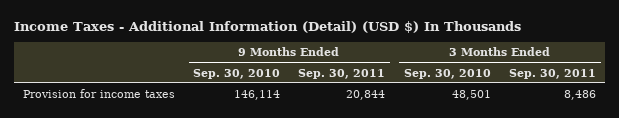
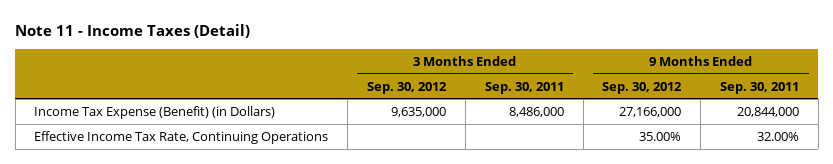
- Income Taxes - Additional Information (Detail) (USD $) In Thousands
+ Note 11 - Income Taxes (Detail)
- | 9 Months Ended Sep. 30, 2010 | 9 Months Ended Sep. 30, 2011 | 3 Months Ended Sep. 30, 2010 | 3 Months Ended Sep. 30, 2011
+ | 3 Months Ended Sep. 30, 2012 | 3 Months Ended Sep. 30, 2011 | 9 Months Ended Sep. 30, 2012 | 9 Months Ended Sep. 30, 2011
- Provision for income taxes | 146,114 | 20,844 | 48,501 | 8,486
+ Income Tax Expense (Benefit) (in Dollars) | 9,635,000 | 8,486,000 | 27,166,000 | 20,844,000
+ Effective Income Tax Rate, Continuing Operations | | | 35.00% | 32.00%

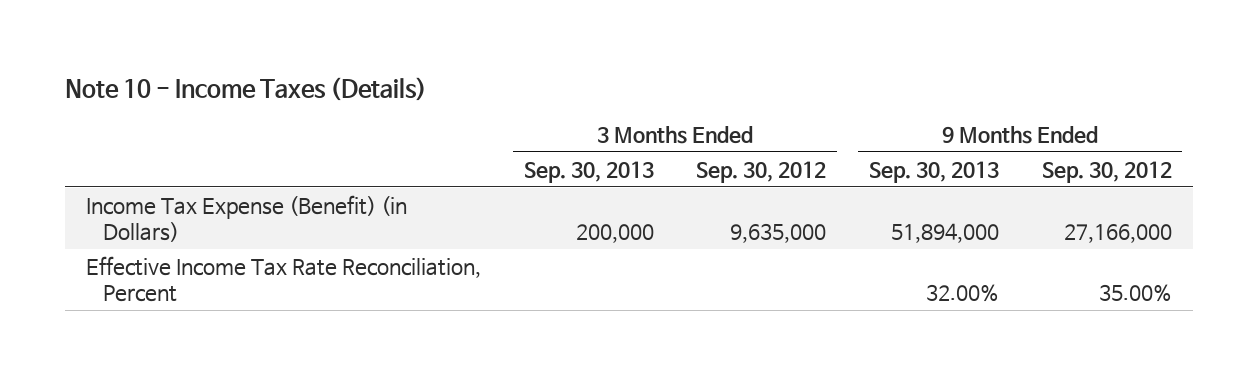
- Note 11 - Income Taxes (Detail)
+ Note 10 - Income Taxes (Details)
- | 3 Months Ended Sep. 30, 2012 | 3 Months Ended Sep. 30, 2011 | 9 Months Ended Sep. 30, 2012 | 9 Months Ended Sep. 30, 2011
+ | 3 Months Ended Sep. 30, 2013 | 3 Months Ended Sep. 30, 2012 | 9 Months Ended Sep. 30, 2013 | 9 Months Ended Sep. 30, 2012
- Effective Income Tax Rate, Continuing Operations | | | 35.00% | 32.00%
+ Effective Income Tax Rate Reconciliation, Percent | | | 32.00% | 35.00%

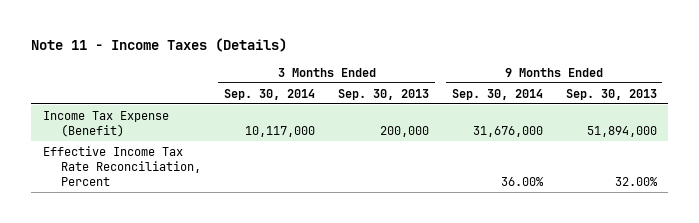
- Note 10 - Income Taxes (Details)
+ Note 11 - Income Taxes (Details)
- | 3 Months Ended Sep. 30, 2013 | 3 Months Ended Sep. 30, 2012 | 9 Months Ended Sep. 30, 2013 | 9 Months Ended Sep. 30, 2012
+ | 3 Months Ended Sep. 30, 2014 | 3 Months Ended Sep. 30, 2013 | 9 Months Ended Sep. 30, 2014 | 9 Months Ended Sep. 30, 2013
- Income Tax Expense (Benefit) (in Dollars) | 200,000 | 9,635,000 | 51,894,000 | 27,166,000
+ Income Tax Expense (Benefit) | 10,117,000 | 200,000 | 31,676,000 | 51,894,000

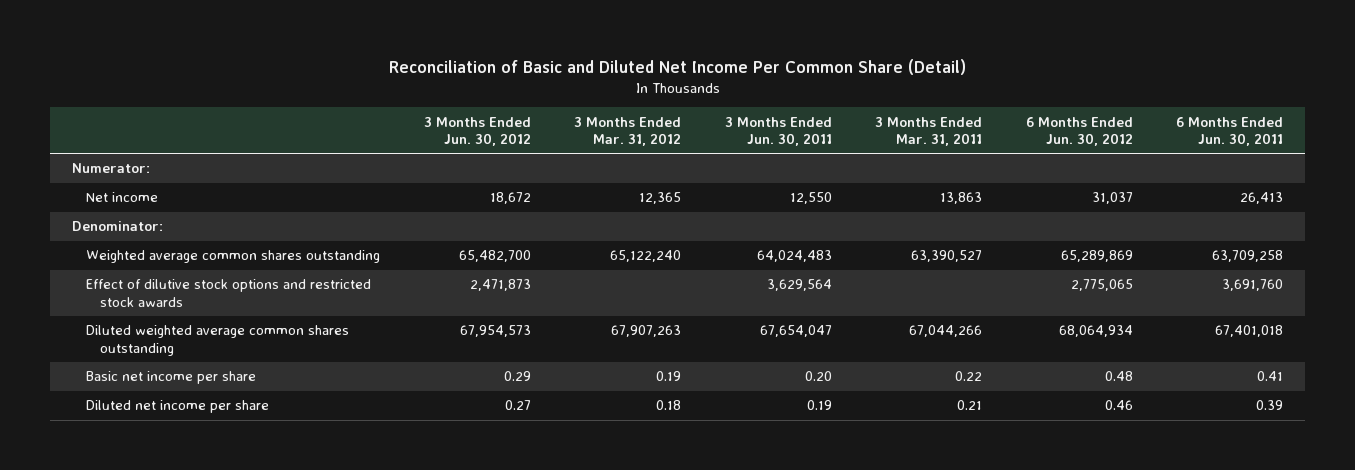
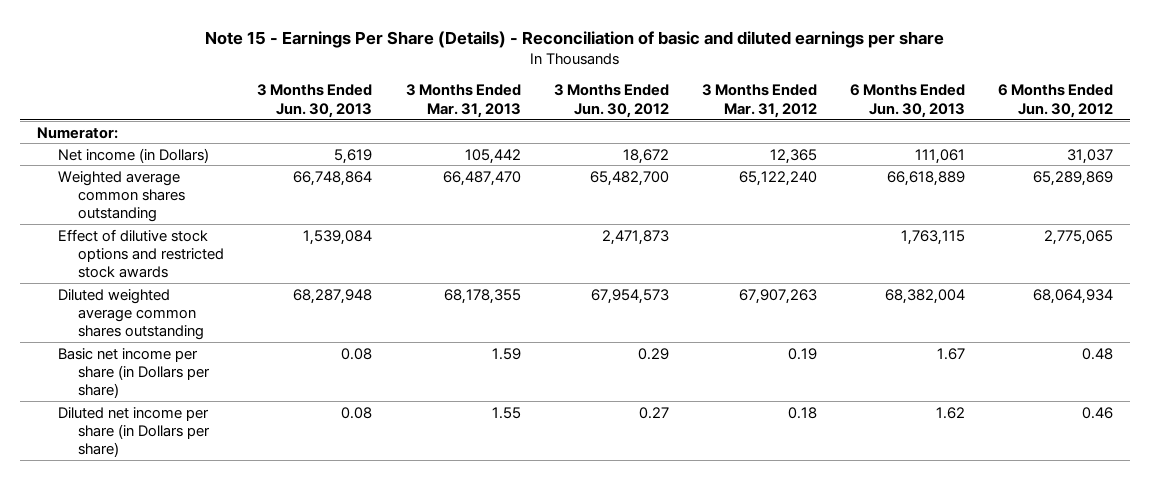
- Reconciliation of Basic and Diluted Net Income Per Common Share (Detail)
+ Note 15 - Earnings Per Share (Details) - Reconciliation of basic and diluted earnings per share
- | 3 Months Ended Jun. 30, 2012 | 3 Months Ended Mar. 31, 2012 | 3 Months Ended Jun. 30, 2011 | 3 Months Ended Mar. 31, 2011 | 6 Months Ended Jun. 30, 2012 | 6 Months Ended Jun. 30, 2011
+ | 3 Months Ended Jun. 30, 2013 | 3 Months Ended Mar. 31, 2013 | 3 Months Ended Jun. 30, 2012 | 3 Months Ended Mar. 31, 2012 | 6 Months Ended Jun. 30, 2013 | 6 Months Ended Jun. 30, 2012
- Net income | 18,672 | 12,365 | 12,550 | 13,863 | 31,037 | 26,413
- Denominator:
+ Net income (in Dollars) | 5,619 | 105,442 | 18,672 | 12,365 | 111,061 | 31,037
- Basic net income per share | 0.29 | 0.19 | 0.20 | 0.22 | 0.48 | 0.41
- Diluted net income per share | 0.27 | 0.18 | 0.19 | 0.21 | 0.46 | 0.39
+ Basic net income per share (in Dollars per share) | 0.08 | 1.59 | 0.29 | 0.19 | 1.67 | 0.48
+ Diluted net income per share (in Dollars per share) | 0.08 | 1.55 | 0.27 | 0.18 | 1.62 | 0.46

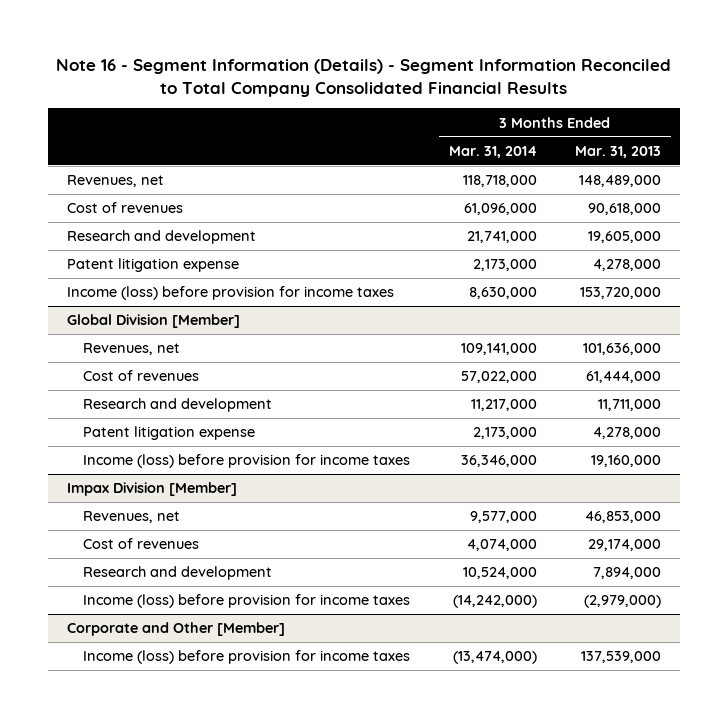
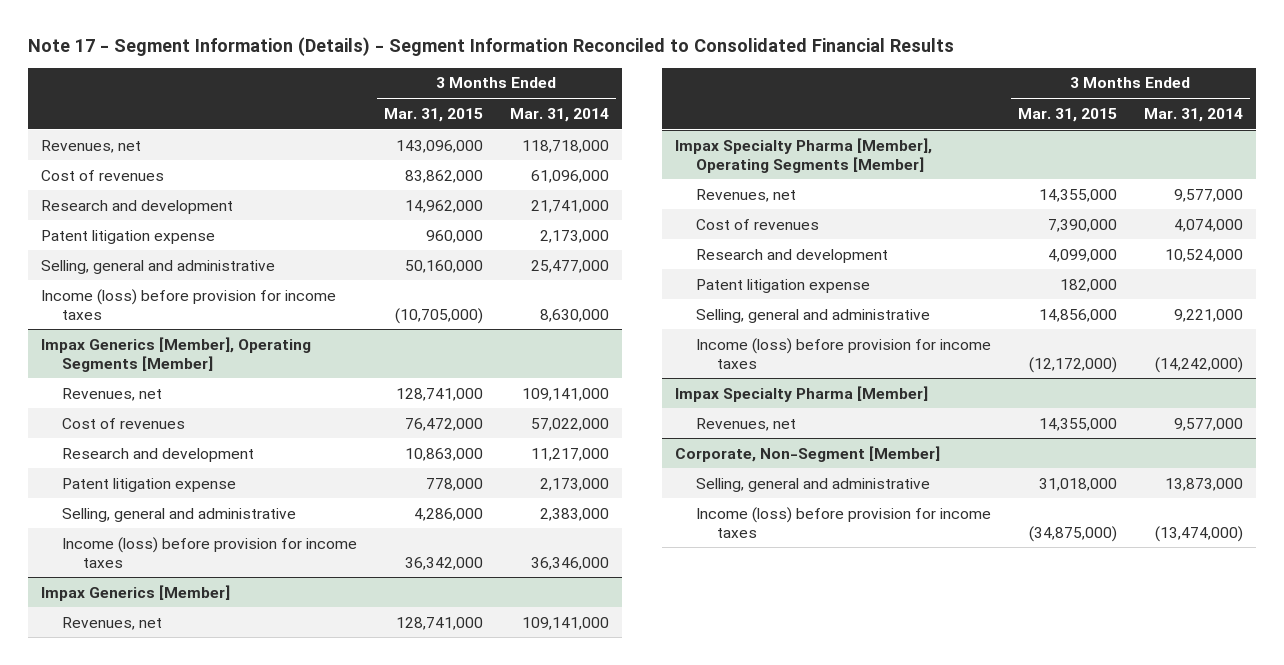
- Note 16 - Segment Information (Details) - Segment Information Reconciled to Total Company Consolidated Financial Results
+ Note 17 - Segment Information (Details) - Segment Information Reconciled to Consolidated Financial Results
- | 3 Months Ended Mar. 31, 2014 | 3 Months Ended Mar. 31, 2013
+ | 3 Months Ended Mar. 31, 2015 | 3 Months Ended Mar. 31, 2014
+ Selling, general and administrative | 50,160,000 | 25,477,000
- Global Division [Member]
+ Impax Generics [Member], Operating Segments [Member]
+ Selling, general and administrative | 4,286,000 | 2,383,000
- Impax Division [Member]
+ Impax Generics [Member]
+ Revenues, net | 128,741,000 | 109,141,000
+ Impax Specialty Pharma [Member], Operating Segments [Member]
+ Patent litigation expense | 182,000 |
+ Selling, general and administrative | 14,856,000 | 9,221,000
- Corporate and Other [Member]
+ Impax Specialty Pharma [Member]
+ Revenues, net | 14,355,000 | 9,577,000
+ Corporate, Non-Segment [Member]
+ Selling, general and administrative | 31,018,000 | 13,873,000

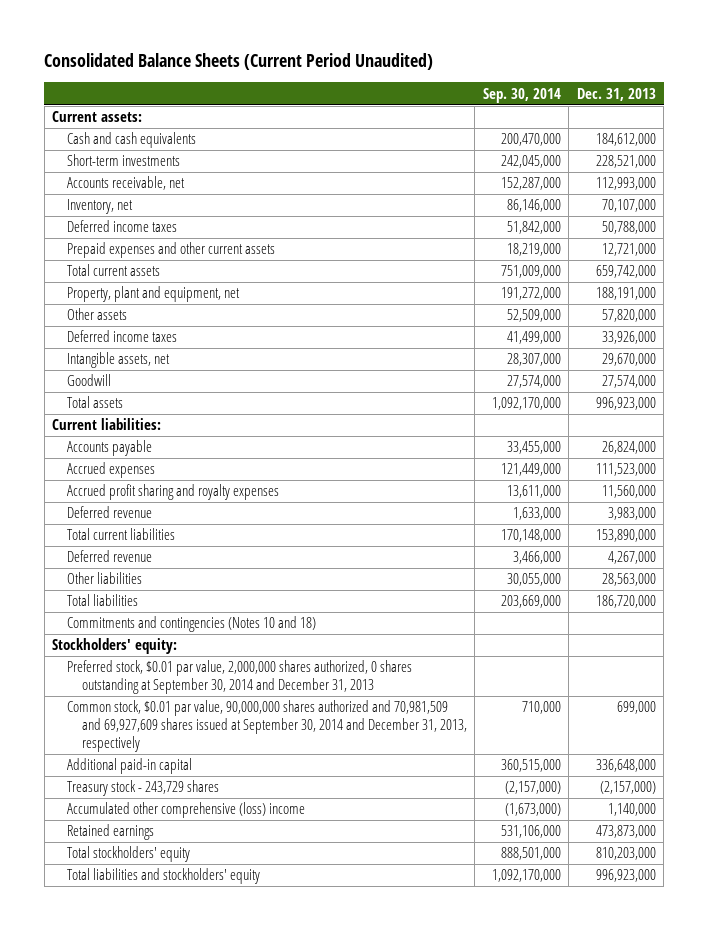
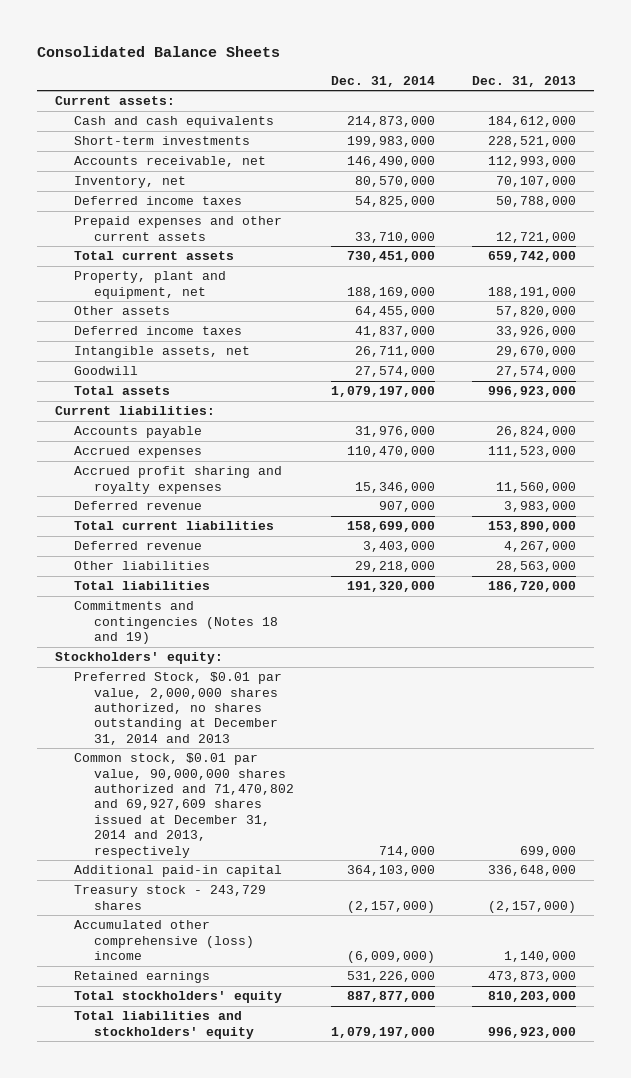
- Consolidated Balance Sheets (Current Period Unaudited)
+ Consolidated Balance Sheets
- | Sep. 30, 2014 | Dec. 31, 2013
+ | Dec. 31, 2014 | Dec. 31, 2013
- Commitments and contingencies (Notes 10 and 18)
+ Commitments and contingencies (Notes 18 and 19)
- Preferred stock, $0.01 par value, 2,000,000 shares authorized, 0 shares outstanding at September 30, 2014 and December 31, 2013
- Common stock, $0.01 par value, 90,000,000 shares authorized and 70,981,509 and 69,927,609 shares issued at September 30, 2014 and December 31, 2013, respectively | 710,000 | 699,000
+ Preferred Stock, $0.01 par value, 2,000,000 shares authorized, no shares outstanding at December 31, 2014 and 2013
+ Common stock, $0.01 par value, 90,000,000 shares authorized and 71,470,802 and 69,927,609 shares issued at December 31, 2014 and 2013, respectively | 714,000 | 699,000

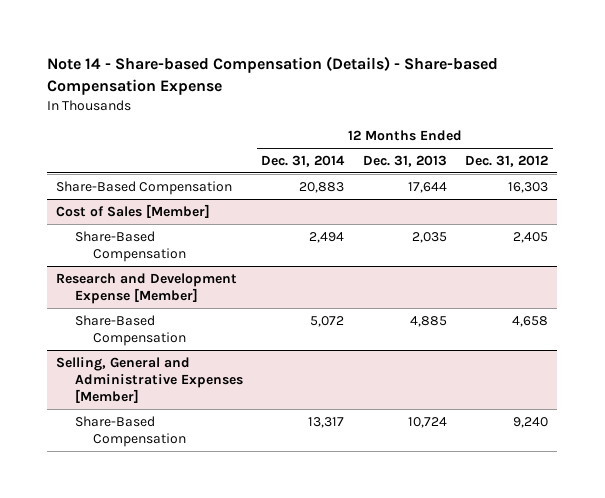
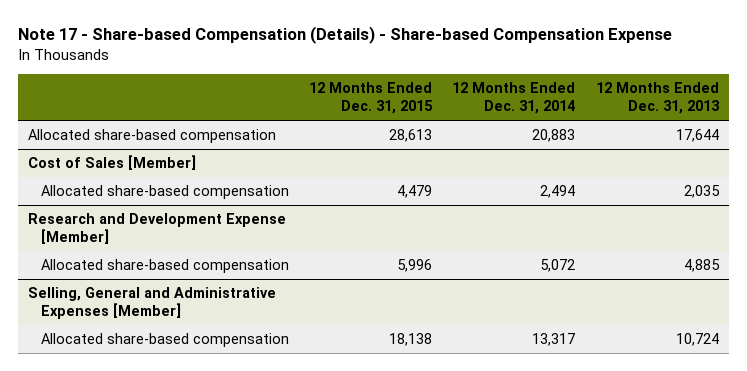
- Note 14 - Share-based Compensation (Details) - Share-based Compensation Expense
+ Note 17 - Share-based Compensation (Details) - Share-based Compensation Expense
- | 12 Months Ended Dec. 31, 2014 | 12 Months Ended Dec. 31, 2013 | 12 Months Ended Dec. 31, 2012
+ | 12 Months Ended Dec. 31, 2015 | 12 Months Ended Dec. 31, 2014 | 12 Months Ended Dec. 31, 2013
- Share-Based Compensation | 20,883 | 17,644 | 16,303
+ Allocated share-based compensation | 28,613 | 20,883 | 17,644
@ Cost of Sales [Member]
- Share-Based Compensation | 2,494 | 2,035 | 2,405
+ Allocated share-based compensation | 4,479 | 2,494 | 2,035
@ Research and Development Expense [Member]
- Share-Based Compensation | 5,072 | 4,885 | 4,658
+ Allocated share-based compensation | 5,996 | 5,072 | 4,885
@ Selling, General and Administrative Expenses [Member]
- Share-Based Compensation | 13,317 | 10,724 | 9,240
+ Allocated share-based compensation | 18,138 | 13,317 | 10,724

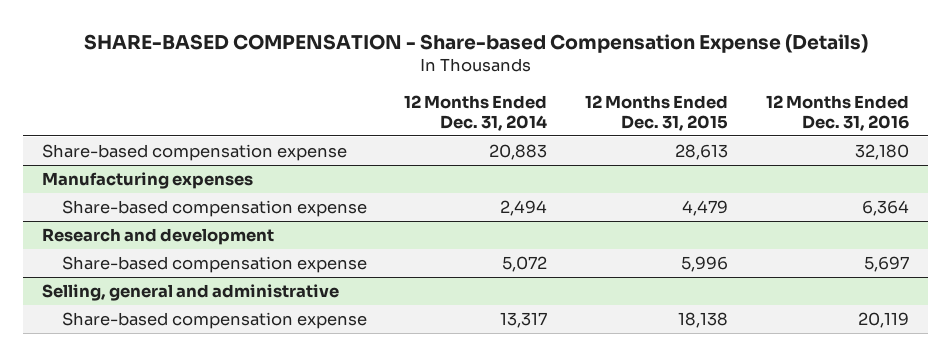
- Note 17 - Share-based Compensation (Details) - Share-based Compensation Expense
+ SHARE-BASED COMPENSATION - Share-based Compensation Expense (Details)
- | 12 Months Ended Dec. 31, 2015 | 12 Months Ended Dec. 31, 2014 | 12 Months Ended Dec. 31, 2013
+ | 12 Months Ended Dec. 31, 2014 | 12 Months Ended Dec. 31, 2015 | 12 Months Ended Dec. 31, 2016
- Allocated share-based compensation | 28,613 | 20,883 | 17,644
- Cost of Sales [Member]
- Allocated share-based compensation | 4,479 | 2,494 | 2,035
- Research and Development Expense [Member]
- Allocated share-based compensation | 5,996 | 5,072 | 4,885
- Selling, General and Administrative Expenses [Member]
- Allocated share-based compensation | 18,138 | 13,317 | 10,724
+ Share-based compensation expense | 20,883 | 28,613 | 32,180
+ Manufacturing expenses
+ Share-based compensation expense | 2,494 | 4,479 | 6,364
+ Research and development
+ Share-based compensation expense | 5,072 | 5,996 | 5,697
+ Selling, general and administrative
+ Share-based compensation expense | 13,317 | 18,138 | 20,119

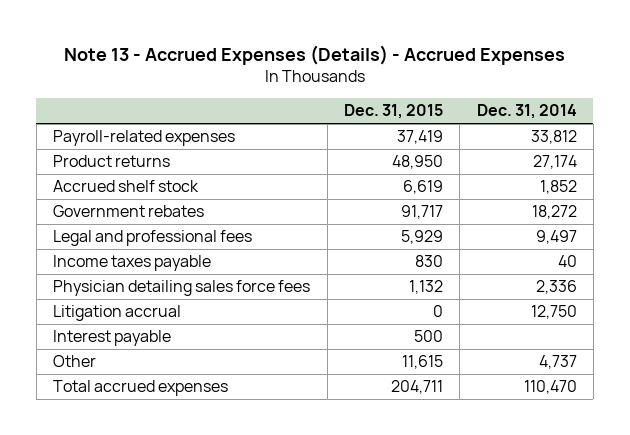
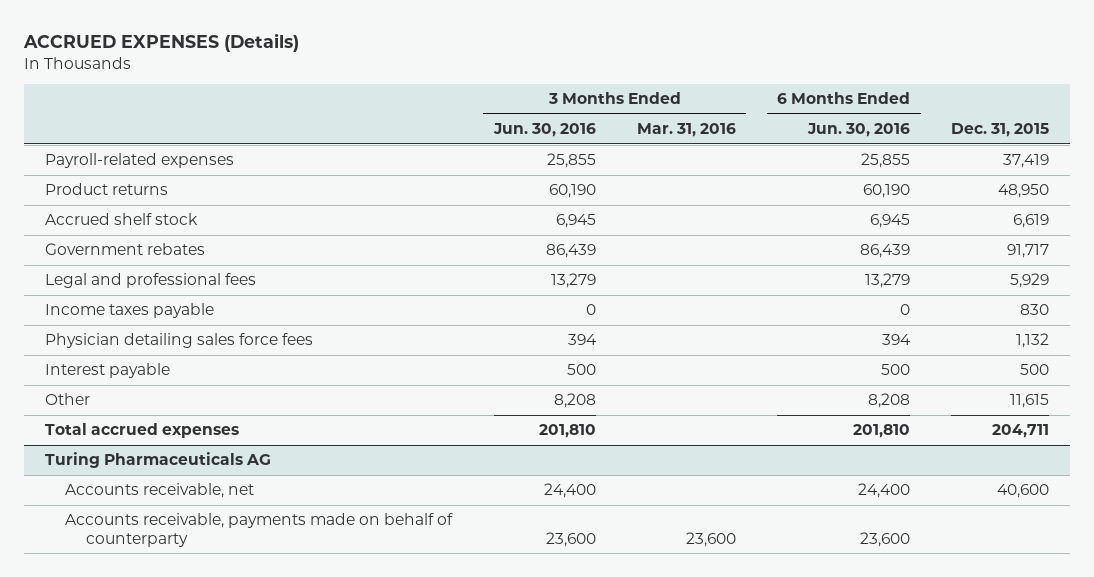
- Note 13 - Accrued Expenses (Details) - Accrued Expenses
+ ACCRUED EXPENSES (Details)
- | Dec. 31, 2015 | Dec. 31, 2014
+ | 3 Months Ended Jun. 30, 2016 | 3 Months Ended Mar. 31, 2016 | 6 Months Ended Jun. 30, 2016 | Dec. 31, 2015
- Litigation accrual | 0 | 12,750
+ Turing Pharmaceuticals AG
+ Accounts receivable, net | 24,400 | | 24,400 | 40,600
+ Accounts receivable, payments made on behalf of counterparty | 23,600 | 23,600 | 23,600 |

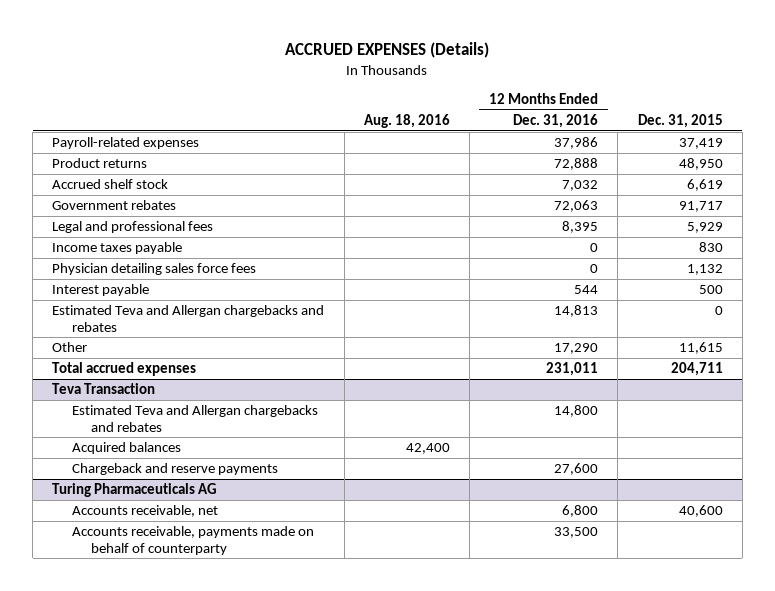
- | 3 Months Ended Jun. 30, 2016 | 3 Months Ended Mar. 31, 2016 | 6 Months Ended Jun. 30, 2016 | Dec. 31, 2015
+ | Aug. 18, 2016 | 12 Months Ended Dec. 31, 2016 | Dec. 31, 2015
+ Estimated Teva and Allergan chargebacks and rebates | | 14,813 | 0
+ Teva Transaction
+ Estimated Teva and Allergan chargebacks and rebates | | 14,800 |
+ Acquired balances | 42,400 | |
+ Chargeback and reserve payments | | 27,600 |

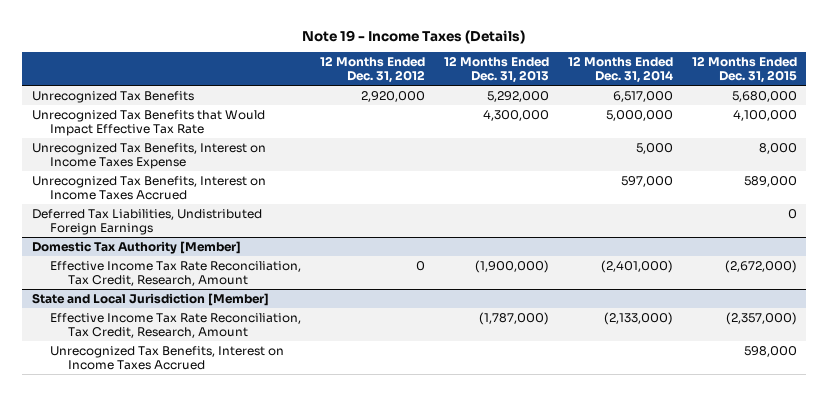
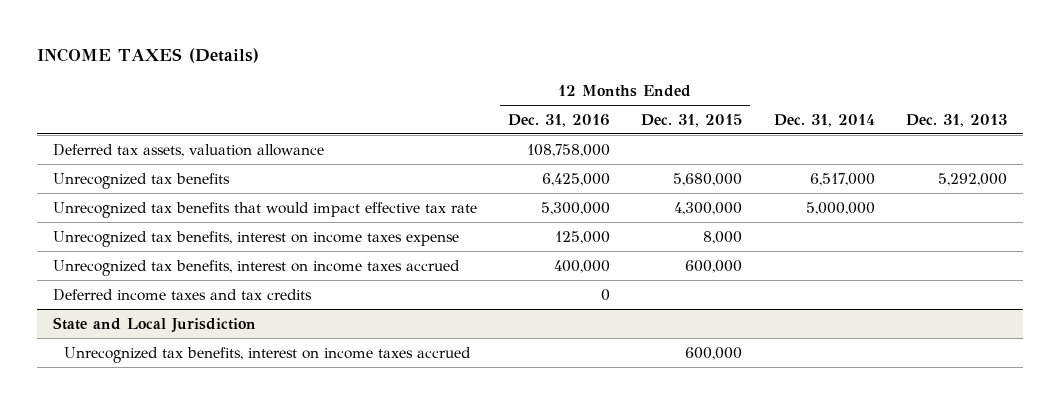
- Note 19 - Income Taxes (Details)
+ INCOME TAXES (Details)
- | 12 Months Ended Dec. 31, 2012 | 12 Months Ended Dec. 31, 2013 | 12 Months Ended Dec. 31, 2014 | 12 Months Ended Dec. 31, 2015
+ | 12 Months Ended Dec. 31, 2016 | 12 Months Ended Dec. 31, 2015 | Dec. 31, 2014 | Dec. 31, 2013
- Unrecognized Tax Benefits | 2,920,000 | 5,292,000 | 6,517,000 | 5,680,000
- Unrecognized Tax Benefits that Would Impact Effective Tax Rate | | 4,300,000 | 5,000,000 | 4,100,000
- Unrecognized Tax Benefits, Interest on Income Taxes Expense | | | 5,000 | 8,000
- Unrecognized Tax Benefits, Interest on Income Taxes Accrued | | | 597,000 | 589,000
- Deferred Tax Liabilities, Undistributed Foreign Earnings | | | | 0
- Domestic Tax Authority [Member]
- Effective Income Tax Rate Reconciliation, Tax Credit, Research, Amount | 0 | (1,900,000) | (2,401,000) | (2,672,000)
- State and Local Jurisdiction [Member]
- Effective Income Tax Rate Reconciliation, Tax Credit, Research, Amount | | (1,787,000) | (2,133,000) | (2,357,000)
- Unrecognized Tax Benefits, Interest on Income Taxes Accrued | | | | 598,000
+ Deferred tax assets, valuation allowance | 108,758,000 | | |
+ Unrecognized tax benefits | 6,425,000 | 5,680,000 | 6,517,000 | 5,292,000
+ Unrecognized tax benefits that would impact effective tax rate | 5,300,000 | 4,300,000 | 5,000,000 |
+ Unrecognized tax benefits, interest on income taxes expense | 125,000 | 8,000 | |
+ Unrecognized tax benefits, interest on income taxes accrued | 400,000 | 600,000 | |
+ Deferred income taxes and tax credits | 0 | | |
+ State and Local Jurisdiction
+ Unrecognized tax benefits, interest on income taxes accrued | | 600,000 | |

